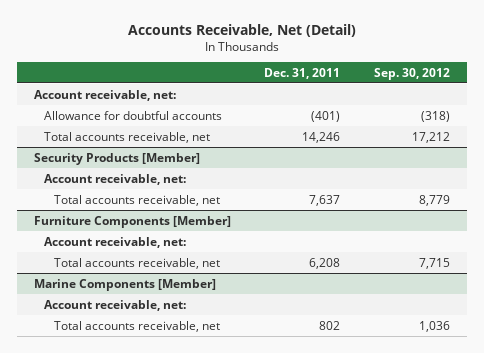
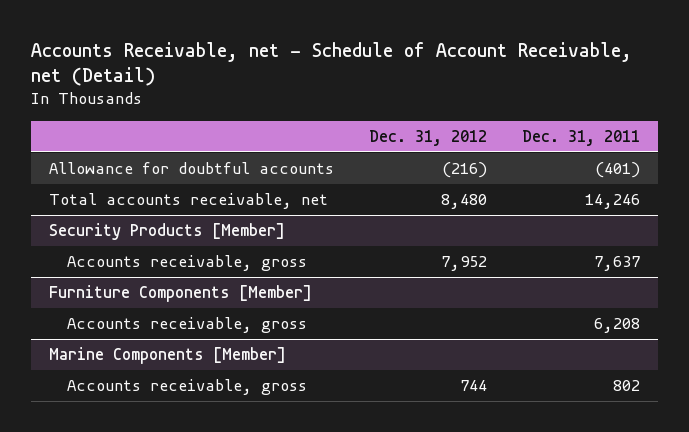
- Accounts Receivable, Net (Detail)
+ Accounts Receivable, net - Schedule of Account Receivable, net (Detail)
- | Dec. 31, 2011 | Sep. 30, 2012
+ | Dec. 31, 2012 | Dec. 31, 2011
- Account receivable, net:
@ Security Products [Member]
- Account receivable, net:
- Total accounts receivable, net | 7,637 | 8,779
+ Accounts receivable, gross | 7,952 | 7,637
@ Furniture Components [Member]
- Account receivable, net:
- Total accounts receivable, net | 6,208 | 7,715
+ Accounts receivable, gross | | 6,208
@ Marine Components [Member]
- Account receivable, net:
- Total accounts receivable, net | 802 | 1,036
+ Accounts receivable, gross | 744 | 802

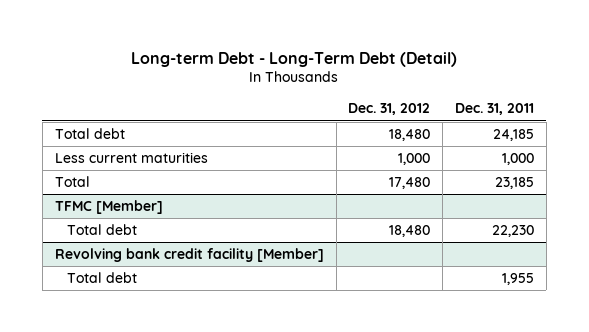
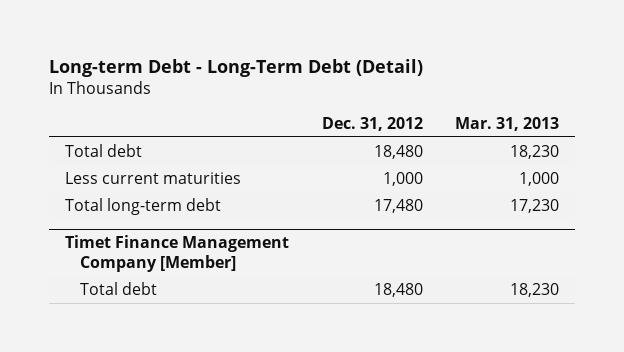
- | Dec. 31, 2012 | Dec. 31, 2011
+ | Dec. 31, 2012 | Mar. 31, 2013
- Total | 17,480 | 23,185
- TFMC [Member]
+ Total long-term debt | 17,480 | 17,230
+ Timet Finance Management Company [Member]
- Revolving bank credit facility [Member]
- Total debt | | 1,955

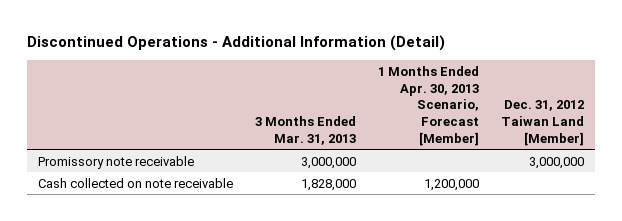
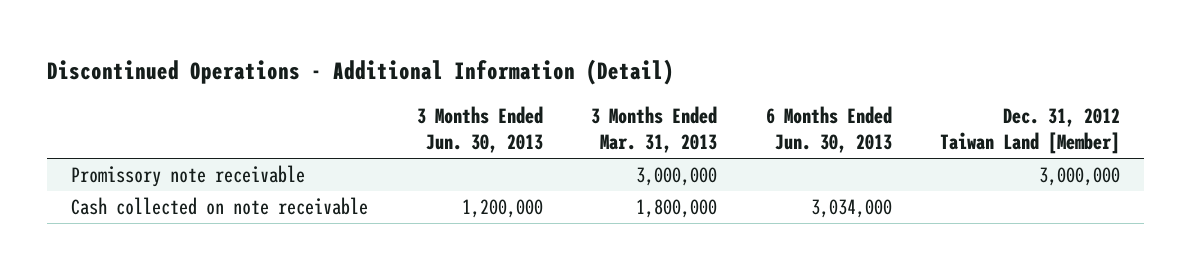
- | 3 Months Ended Mar. 31, 2013 | 1 Months Ended Apr. 30, 2013 Scenario, Forecast [Member] | Dec. 31, 2012 Taiwan Land [Member]
+ | 3 Months Ended Jun. 30, 2013 | 3 Months Ended Mar. 31, 2013 | 6 Months Ended Jun. 30, 2013 | Dec. 31, 2012 Taiwan Land [Member]
- Cash collected on note receivable | 1,828,000 | 1,200,000 |
+ Cash collected on note receivable | 1,200,000 | 1,800,000 | 3,034,000 |

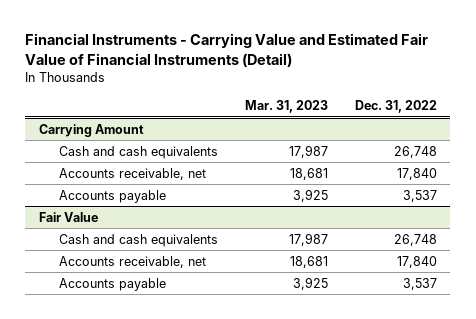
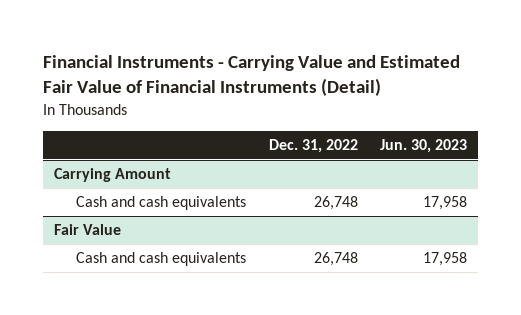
- | Mar. 31, 2023 | Dec. 31, 2022
+ | Dec. 31, 2022 | Jun. 30, 2023
@ Carrying Amount
- Accounts receivable, net | 18,681 | 17,840
- Accounts payable | 3,925 | 3,537
@ Fair Value
- Accounts receivable, net | 18,681 | 17,840
- Accounts payable | 3,925 | 3,537

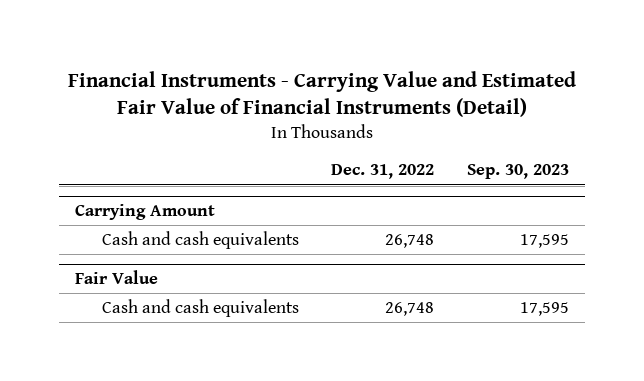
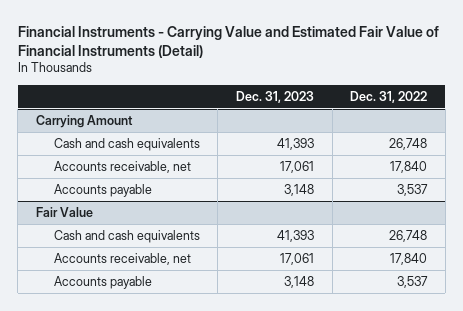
- | Dec. 31, 2022 | Sep. 30, 2023
+ | Dec. 31, 2023 | Dec. 31, 2022
@ Carrying Amount
+ Accounts receivable, net | 17,061 | 17,840
+ Accounts payable | 3,148 | 3,537
@ Fair Value
+ Accounts receivable, net | 17,061 | 17,840
+ Accounts payable | 3,148 | 3,537

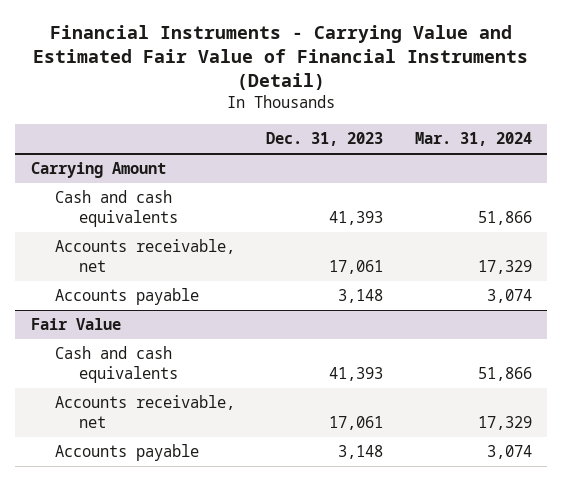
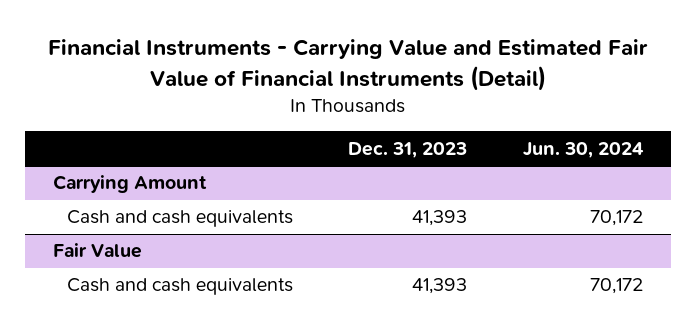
- | Dec. 31, 2023 | Mar. 31, 2024
+ | Dec. 31, 2023 | Jun. 30, 2024
@ Carrying Amount
- Accounts receivable, net | 17,061 | 17,329
- Accounts payable | 3,148 | 3,074
@ Fair Value
- Accounts receivable, net | 17,061 | 17,329
- Accounts payable | 3,148 | 3,074

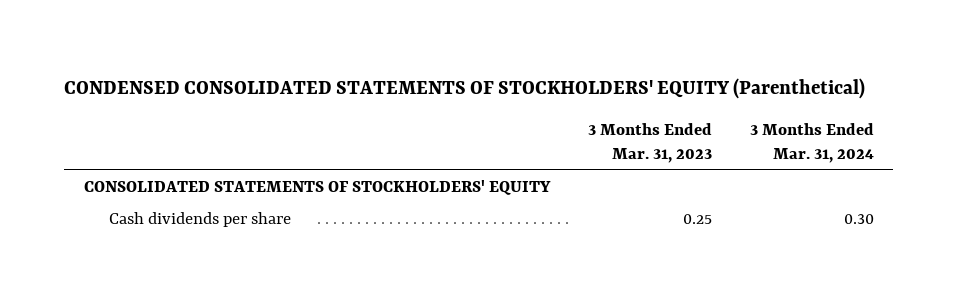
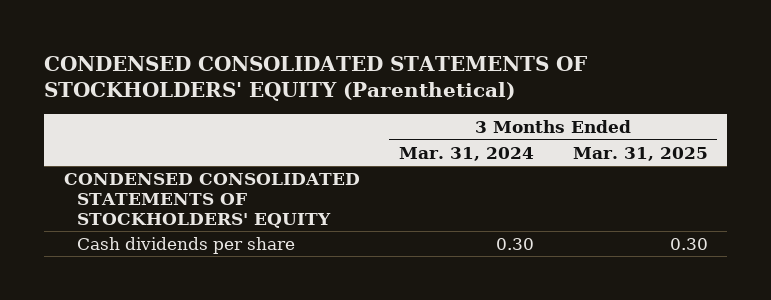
- | 3 Months Ended Mar. 31, 2023 | 3 Months Ended Mar. 31, 2024
+ | 3 Months Ended Mar. 31, 2024 | 3 Months Ended Mar. 31, 2025
- CONSOLIDATED STATEMENTS OF STOCKHOLDERS' EQUITY
+ CONDENSED CONSOLIDATED STATEMENTS OF STOCKHOLDERS' EQUITY

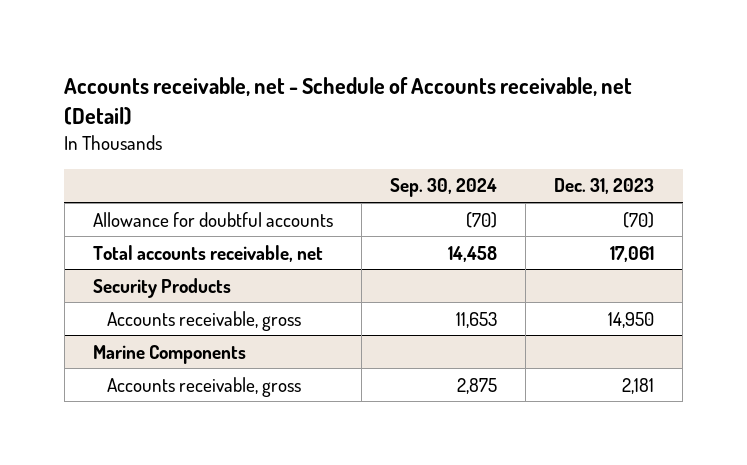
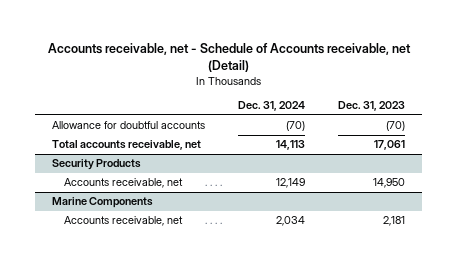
- | Sep. 30, 2024 | Dec. 31, 2023
+ | Dec. 31, 2024 | Dec. 31, 2023
@ Security Products
- Accounts receivable, gross | 11,653 | 14,950
+ Accounts receivable, net | 12,149 | 14,950
@ Marine Components
- Accounts receivable, gross | 2,875 | 2,181
+ Accounts receivable, net | 2,034 | 2,181

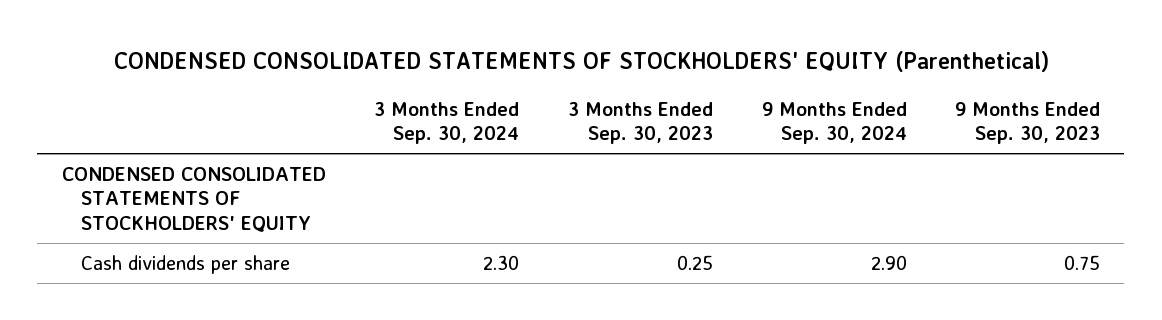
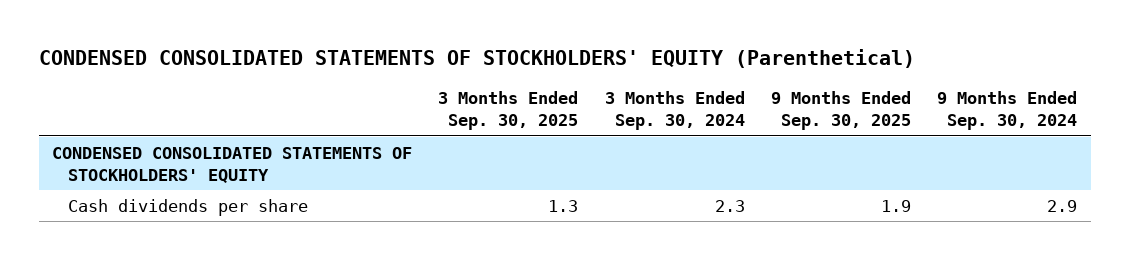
- | 3 Months Ended Sep. 30, 2024 | 3 Months Ended Sep. 30, 2023 | 9 Months Ended Sep. 30, 2024 | 9 Months Ended Sep. 30, 2023
+ | 3 Months Ended Sep. 30, 2025 | 3 Months Ended Sep. 30, 2024 | 9 Months Ended Sep. 30, 2025 | 9 Months Ended Sep. 30, 2024
- Cash dividends per share | 2.30 | 0.25 | 2.90 | 0.75
+ Cash dividends per share | 1.3 | 2.3 | 1.9 | 2.9

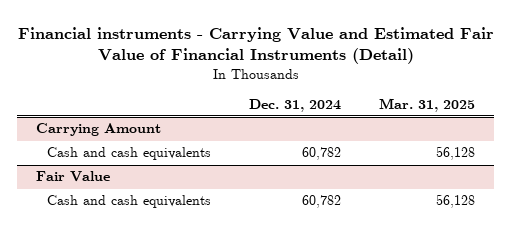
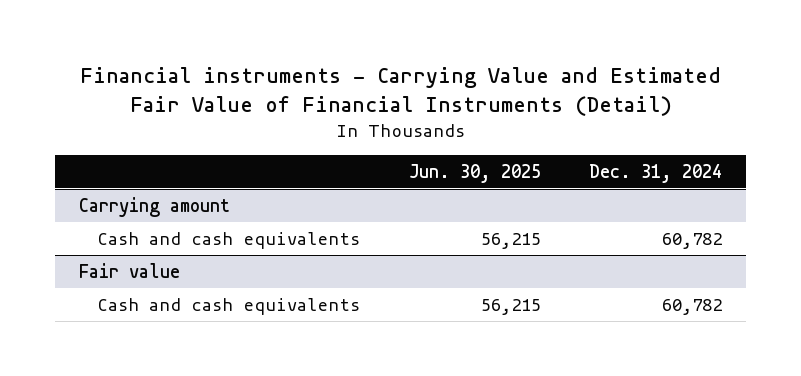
- | Dec. 31, 2024 | Mar. 31, 2025
+ | Jun. 30, 2025 | Dec. 31, 2024
- Carrying Amount
+ Carrying amount
- Fair Value
+ Fair value

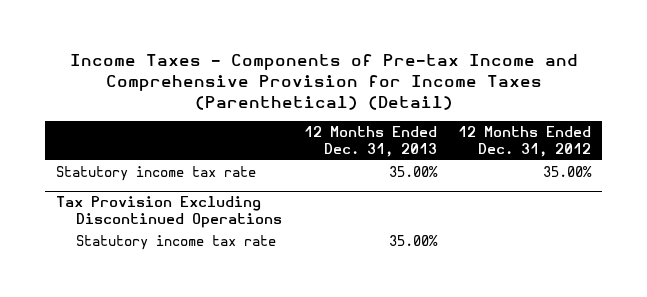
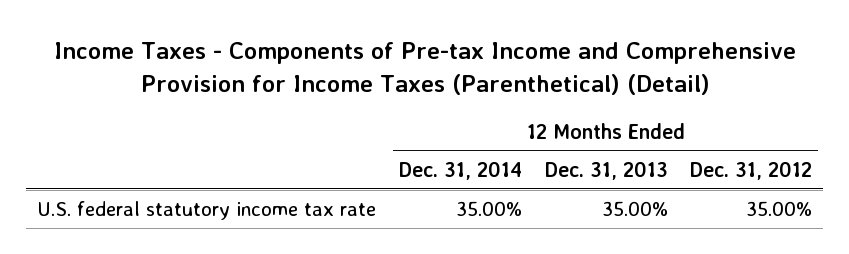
- | 12 Months Ended Dec. 31, 2013 | 12 Months Ended Dec. 31, 2012
+ | 12 Months Ended Dec. 31, 2014 | 12 Months Ended Dec. 31, 2013 | 12 Months Ended Dec. 31, 2012
- Statutory income tax rate | 35.00% | 35.00%
- Tax Provision Excluding Discontinued Operations
- Statutory income tax rate | 35.00% |
+ U.S. federal statutory income tax rate | 35.00% | 35.00% | 35.00%

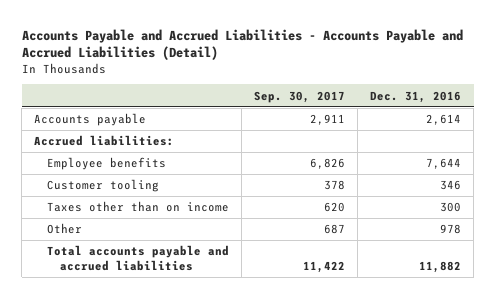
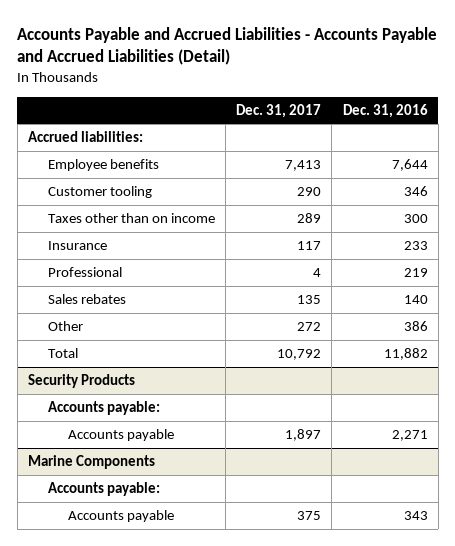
- | Sep. 30, 2017 | Dec. 31, 2016
+ | Dec. 31, 2017 | Dec. 31, 2016
- Accounts payable | 2,911 | 2,614
- Other | 687 | 978
- Total accounts payable and accrued liabilities | 11,422 | 11,882
+ Insurance | 117 | 233
+ Professional | 4 | 219
+ Sales rebates | 135 | 140
+ Other | 272 | 386
+ Total | 10,792 | 11,882
+ Security Products
+ Accounts payable:
+ Accounts payable | 1,897 | 2,271
+ Marine Components
+ Accounts payable:
+ Accounts payable | 375 | 343

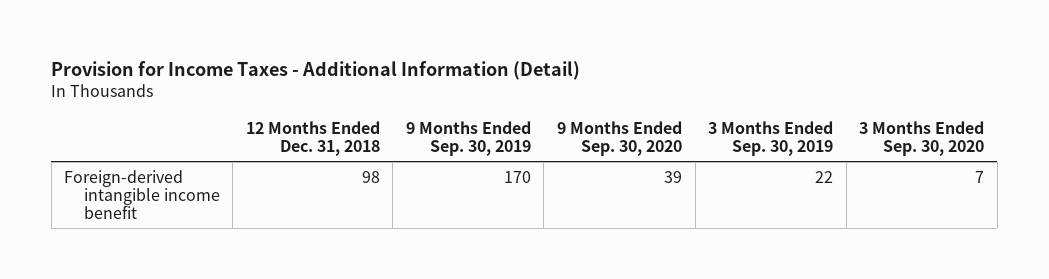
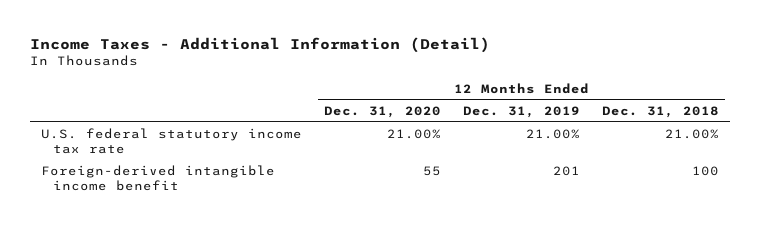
- Provision for Income Taxes - Additional Information (Detail)
+ Income Taxes - Additional Information (Detail)
- | 12 Months Ended Dec. 31, 2018 | 9 Months Ended Sep. 30, 2019 | 9 Months Ended Sep. 30, 2020 | 3 Months Ended Sep. 30, 2019 | 3 Months Ended Sep. 30, 2020
+ | 12 Months Ended Dec. 31, 2020 | 12 Months Ended Dec. 31, 2019 | 12 Months Ended Dec. 31, 2018
- Foreign-derived intangible income benefit | 98 | 170 | 39 | 22 | 7
+ U.S. federal statutory income tax rate | 21.00% | 21.00% | 21.00%
+ Foreign-derived intangible income benefit | 55 | 201 | 100

